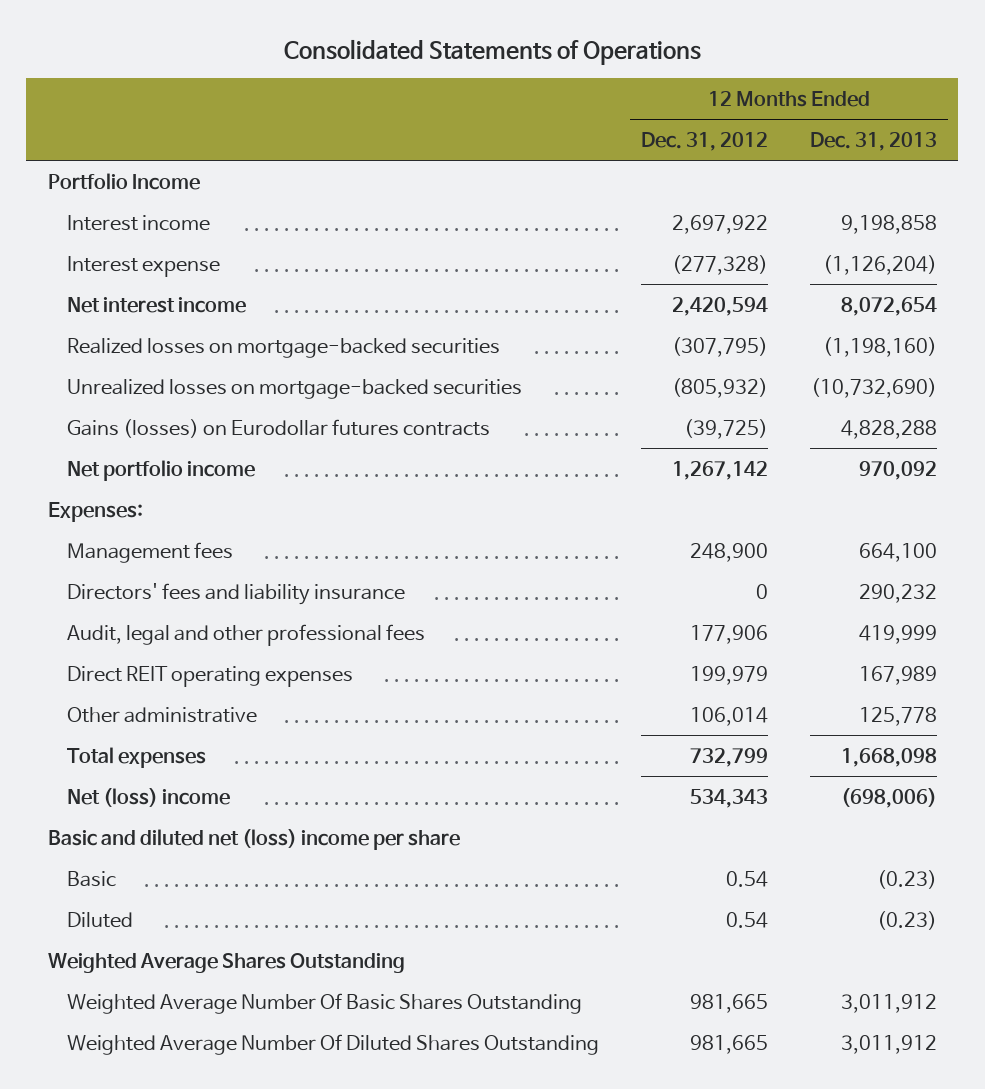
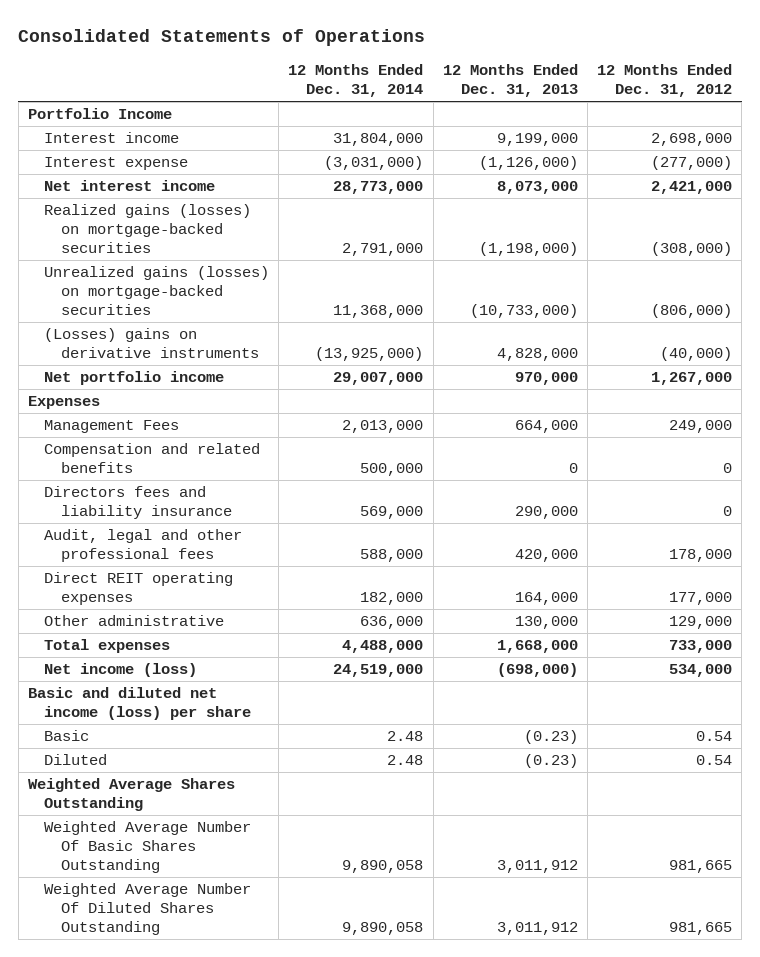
- | 12 Months Ended Dec. 31, 2012 | 12 Months Ended Dec. 31, 2013
+ | 12 Months Ended Dec. 31, 2014 | 12 Months Ended Dec. 31, 2013 | 12 Months Ended Dec. 31, 2012
- Interest income | 2,697,922 | 9,198,858
- Interest expense | (277,328) | (1,126,204)
- Net interest income | 2,420,594 | 8,072,654
- Realized losses on mortgage-backed securities | (307,795) | (1,198,160)
- Unrealized losses on mortgage-backed securities | (805,932) | (10,732,690)
- Gains (losses) on Eurodollar futures contracts | (39,725) | 4,828,288
- Net portfolio income | 1,267,142 | 970,092
- Expenses:
- Management fees | 248,900 | 664,100
- Directors' fees and liability insurance | 0 | 290,232
- Audit, legal and other professional fees | 177,906 | 419,999
- Direct REIT operating expenses | 199,979 | 167,989
- Other administrative | 106,014 | 125,778
- Total expenses | 732,799 | 1,668,098
- Net (loss) income | 534,343 | (698,006)
- Basic and diluted net (loss) income per share
+ Interest income | 31,804,000 | 9,199,000 | 2,698,000
+ Interest expense | (3,031,000) | (1,126,000) | (277,000)
+ Net interest income | 28,773,000 | 8,073,000 | 2,421,000
+ Realized gains (losses) on mortgage-backed securities | 2,791,000 | (1,198,000) | (308,000)
+ Unrealized gains (losses) on mortgage-backed securities | 11,368,000 | (10,733,000) | (806,000)
+ (Losses) gains on derivative instruments | (13,925,000) | 4,828,000 | (40,000)
+ Net portfolio income | 29,007,000 | 970,000 | 1,267,000
+ Expenses
+ Management Fees | 2,013,000 | 664,000 | 249,000
+ Compensation and related benefits | 500,000 | 0 | 0
+ Directors fees and liability insurance | 569,000 | 290,000 | 0
+ Audit, legal and other professional fees | 588,000 | 420,000 | 178,000
+ Direct REIT operating expenses | 182,000 | 164,000 | 177,000
+ Other administrative | 636,000 | 130,000 | 129,000
+ Total expenses | 4,488,000 | 1,668,000 | 733,000
+ Net income (loss) | 24,519,000 | (698,000) | 534,000
+ Basic and diluted net income (loss) per share

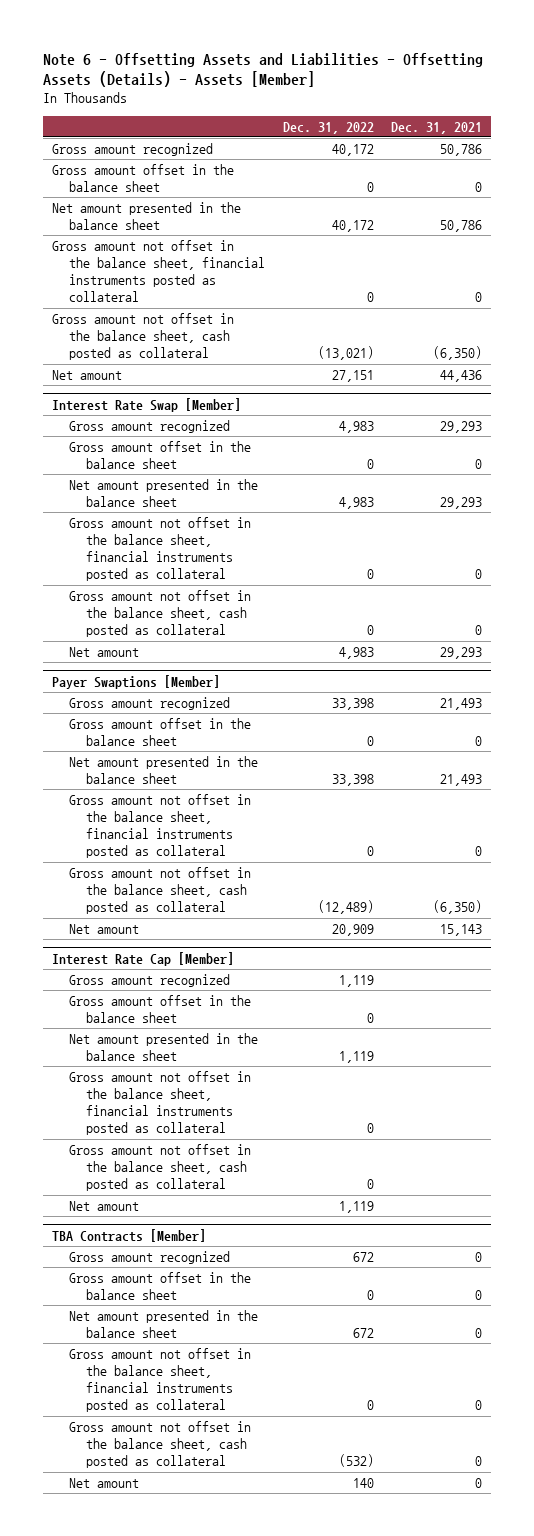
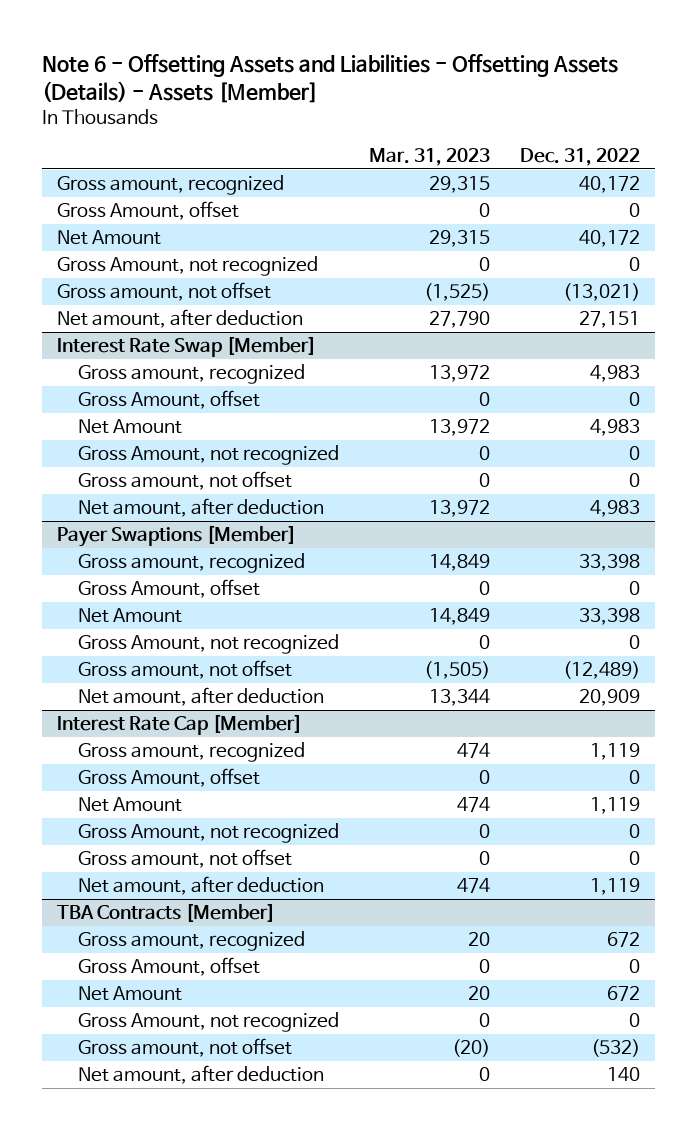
- | Dec. 31, 2022 | Dec. 31, 2021
+ | Mar. 31, 2023 | Dec. 31, 2022
- Gross amount recognized | 40,172 | 50,786
- Gross amount offset in the balance sheet | 0 | 0
- Net amount presented in the balance sheet | 40,172 | 50,786
- Gross amount not offset in the balance sheet, financial instruments posted as collateral | 0 | 0
- Gross amount not offset in the balance sheet, cash posted as collateral | (13,021) | (6,350)
- Net amount | 27,151 | 44,436
+ Gross amount, recognized | 29,315 | 40,172
+ Gross Amount, offset | 0 | 0
+ Net Amount | 29,315 | 40,172
+ Gross Amount, not recognized | 0 | 0
+ Gross amount, not offset | (1,525) | (13,021)
+ Net amount, after deduction | 27,790 | 27,151
@ Interest Rate Swap [Member]
- Gross amount recognized | 4,983 | 29,293
- Gross amount offset in the balance sheet | 0 | 0
- Net amount presented in the balance sheet | 4,983 | 29,293
- Gross amount not offset in the balance sheet, financial instruments posted as collateral | 0 | 0
- Gross amount not offset in the balance sheet, cash posted as collateral | 0 | 0
- Net amount | 4,983 | 29,293
+ Gross amount, recognized | 13,972 | 4,983
+ Gross Amount, offset | 0 | 0
+ Net Amount | 13,972 | 4,983
+ Gross Amount, not recognized | 0 | 0
+ Gross amount, not offset | 0 | 0
+ Net amount, after deduction | 13,972 | 4,983
@ Payer Swaptions [Member]
- Gross amount recognized | 33,398 | 21,493
- Gross amount offset in the balance sheet | 0 | 0
- Net amount presented in the balance sheet | 33,398 | 21,493
- Gross amount not offset in the balance sheet, financial instruments posted as collateral | 0 | 0
- Gross amount not offset in the balance sheet, cash posted as collateral | (12,489) | (6,350)
- Net amount | 20,909 | 15,143
+ Gross amount, recognized | 14,849 | 33,398
+ Gross Amount, offset | 0 | 0
+ Net Amount | 14,849 | 33,398
+ Gross Amount, not recognized | 0 | 0
+ Gross amount, not offset | (1,505) | (12,489)
+ Net amount, after deduction | 13,344 | 20,909
@ Interest Rate Cap [Member]
- Gross amount recognized | 1,119 |
- Gross amount offset in the balance sheet | 0 |
- Net amount presented in the balance sheet | 1,119 |
- Gross amount not offset in the balance sheet, financial instruments posted as collateral | 0 |
- Gross amount not offset in the balance sheet, cash posted as collateral | 0 |
- Net amount | 1,119 |
+ Gross amount, recognized | 474 | 1,119
+ Gross Amount, offset | 0 | 0
+ Net Amount | 474 | 1,119
+ Gross Amount, not recognized | 0 | 0
+ Gross amount, not offset | 0 | 0
+ Net amount, after deduction | 474 | 1,119
@ TBA Contracts [Member]
- Gross amount recognized | 672 | 0
- Gross amount offset in the balance sheet | 0 | 0
- Net amount presented in the balance sheet | 672 | 0
- Gross amount not offset in the balance sheet, financial instruments posted as collateral | 0 | 0
- Gross amount not offset in the balance sheet, cash posted as collateral | (532) | 0
- Net amount | 140 | 0
+ Gross amount, recognized | 20 | 672
+ Gross Amount, offset | 0 | 0
+ Net Amount | 20 | 672
+ Gross Amount, not recognized | 0 | 0
+ Gross amount, not offset | (20) | (532)
+ Net amount, after deduction | 0 | 140

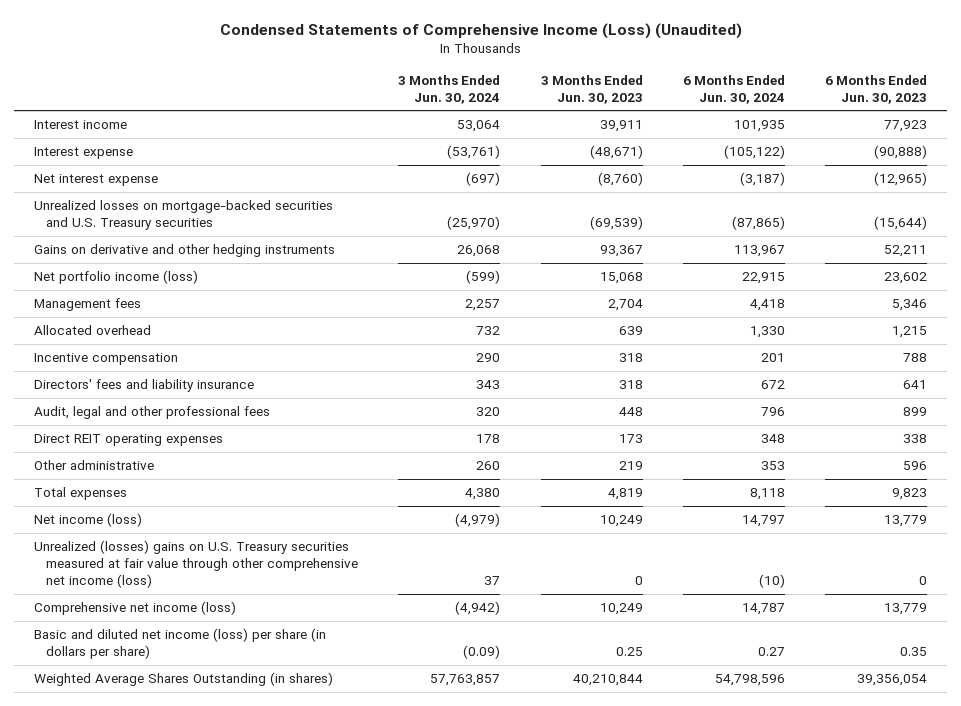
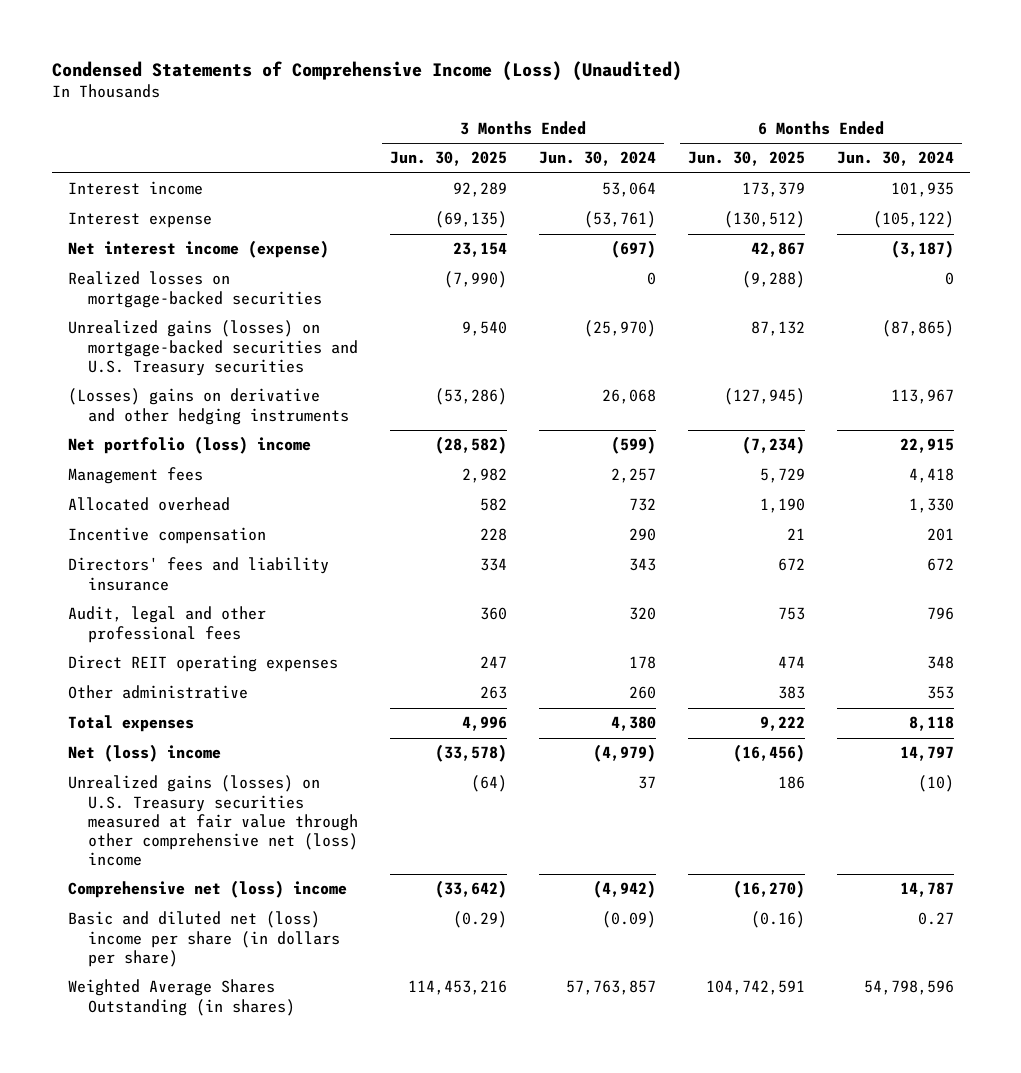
- | 3 Months Ended Jun. 30, 2024 | 3 Months Ended Jun. 30, 2023 | 6 Months Ended Jun. 30, 2024 | 6 Months Ended Jun. 30, 2023
+ | 3 Months Ended Jun. 30, 2025 | 3 Months Ended Jun. 30, 2024 | 6 Months Ended Jun. 30, 2025 | 6 Months Ended Jun. 30, 2024
- Net interest expense | (697) | (8,760) | (3,187) | (12,965)
- Unrealized losses on mortgage-backed securities and U.S. Treasury securities | (25,970) | (69,539) | (87,865) | (15,644)
- Gains on derivative and other hedging instruments | 26,068 | 93,367 | 113,967 | 52,211
- Net portfolio income (loss) | (599) | 15,068 | 22,915 | 23,602
+ Net interest income (expense) | 23,154 | (697) | 42,867 | (3,187)
+ Realized losses on mortgage-backed securities | (7,990) | 0 | (9,288) | 0
+ Unrealized gains (losses) on mortgage-backed securities and U.S. Treasury securities | 9,540 | (25,970) | 87,132 | (87,865)
+ (Losses) gains on derivative and other hedging instruments | (53,286) | 26,068 | (127,945) | 113,967
+ Net portfolio (loss) income | (28,582) | (599) | (7,234) | 22,915
- Net income (loss) | (4,979) | 10,249 | 14,797 | 13,779
- Unrealized (losses) gains on U.S. Treasury securities measured at fair value through other comprehensive net income (loss) | 37 | 0 | (10) | 0
- Comprehensive net income (loss) | (4,942) | 10,249 | 14,787 | 13,779
- Basic and diluted net income (loss) per share (in dollars per share) | (0.09) | 0.25 | 0.27 | 0.35
+ Net (loss) income | (33,578) | (4,979) | (16,456) | 14,797
+ Unrealized gains (losses) on U.S. Treasury securities measured at fair value through other comprehensive net (loss) income | (64) | 37 | 186 | (10)
+ Comprehensive net (loss) income | (33,642) | (4,942) | (16,270) | 14,787
+ Basic and diluted net (loss) income per share (in dollars per share) | (0.29) | (0.09) | (0.16) | 0.27

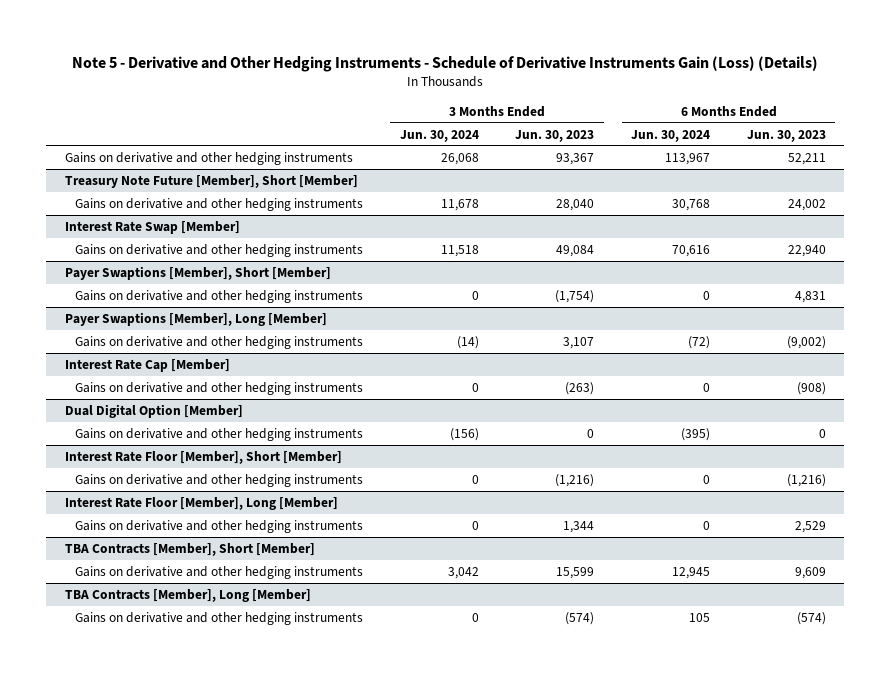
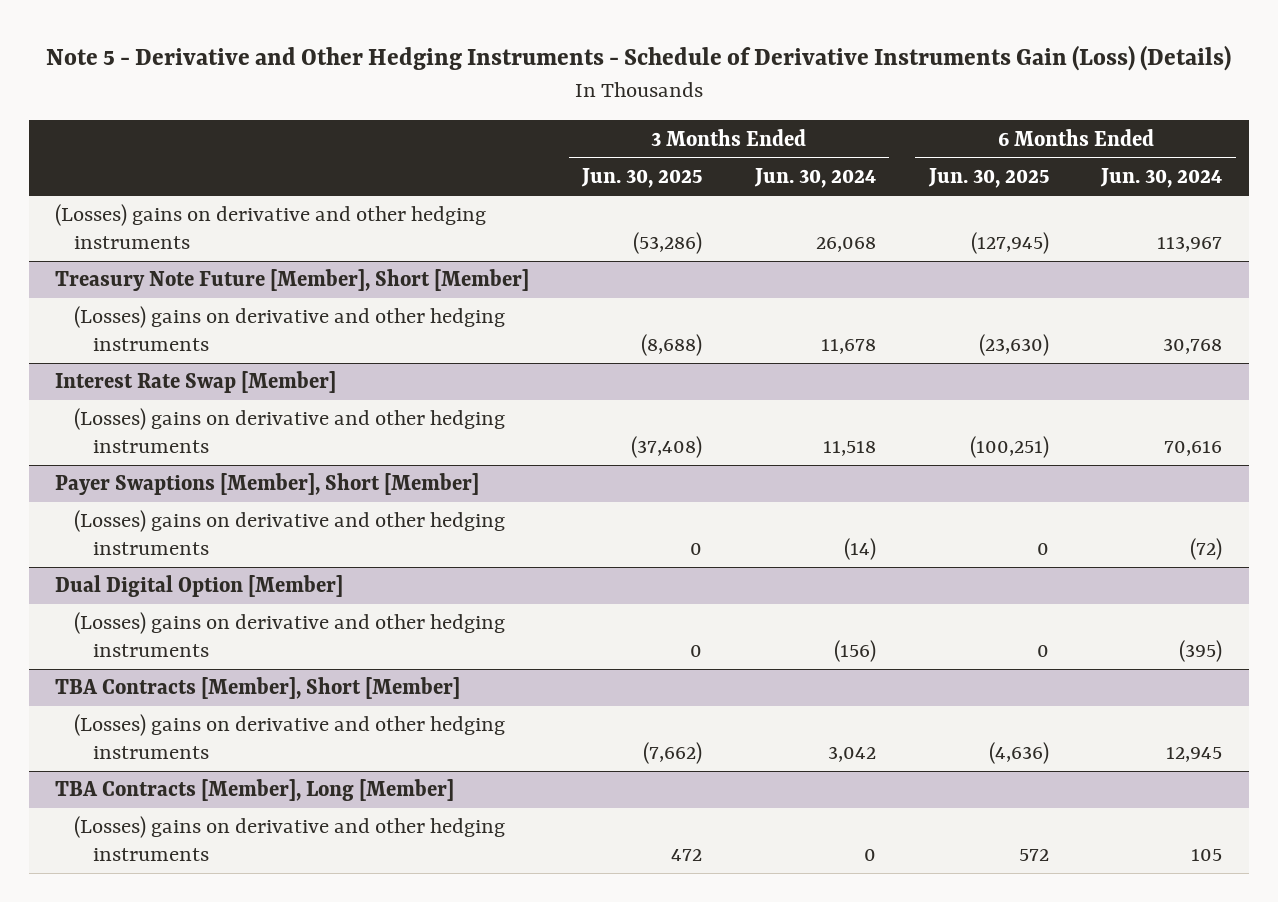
- | 3 Months Ended Jun. 30, 2024 | 3 Months Ended Jun. 30, 2023 | 6 Months Ended Jun. 30, 2024 | 6 Months Ended Jun. 30, 2023
+ | 3 Months Ended Jun. 30, 2025 | 3 Months Ended Jun. 30, 2024 | 6 Months Ended Jun. 30, 2025 | 6 Months Ended Jun. 30, 2024
- Gains on derivative and other hedging instruments | 26,068 | 93,367 | 113,967 | 52,211
+ (Losses) gains on derivative and other hedging instruments | (53,286) | 26,068 | (127,945) | 113,967
@ Treasury Note Future [Member], Short [Member]
- Gains on derivative and other hedging instruments | 11,678 | 28,040 | 30,768 | 24,002
+ (Losses) gains on derivative and other hedging instruments | (8,688) | 11,678 | (23,630) | 30,768
@ Interest Rate Swap [Member]
- Gains on derivative and other hedging instruments | 11,518 | 49,084 | 70,616 | 22,940
+ (Losses) gains on derivative and other hedging instruments | (37,408) | 11,518 | (100,251) | 70,616
@ Payer Swaptions [Member], Short [Member]
- Gains on derivative and other hedging instruments | 0 | (1,754) | 0 | 4,831
- Payer Swaptions [Member], Long [Member]
- Gains on derivative and other hedging instruments | (14) | 3,107 | (72) | (9,002)
- Interest Rate Cap [Member]
- Gains on derivative and other hedging instruments | 0 | (263) | 0 | (908)
@ Payer Swaptions [Member], Short [Member]
+ (Losses) gains on derivative and other hedging instruments | 0 | (14) | 0 | (72)
@ Dual Digital Option [Member]
- Gains on derivative and other hedging instruments | (156) | 0 | (395) | 0
- Interest Rate Floor [Member], Short [Member]
- Gains on derivative and other hedging instruments | 0 | (1,216) | 0 | (1,216)
- Interest Rate Floor [Member], Long [Member]
- Gains on derivative and other hedging instruments | 0 | 1,344 | 0 | 2,529
@ Dual Digital Option [Member]
+ (Losses) gains on derivative and other hedging instruments | 0 | (156) | 0 | (395)
@ TBA Contracts [Member], Short [Member]
- Gains on derivative and other hedging instruments | 3,042 | 15,599 | 12,945 | 9,609
+ (Losses) gains on derivative and other hedging instruments | (7,662) | 3,042 | (4,636) | 12,945
@ TBA Contracts [Member], Long [Member]
- Gains on derivative and other hedging instruments | 0 | (574) | 105 | (574)
+ (Losses) gains on derivative and other hedging instruments | 472 | 0 | 572 | 105

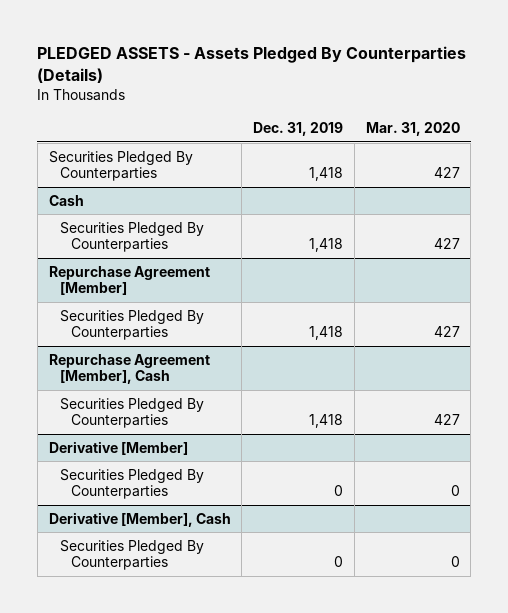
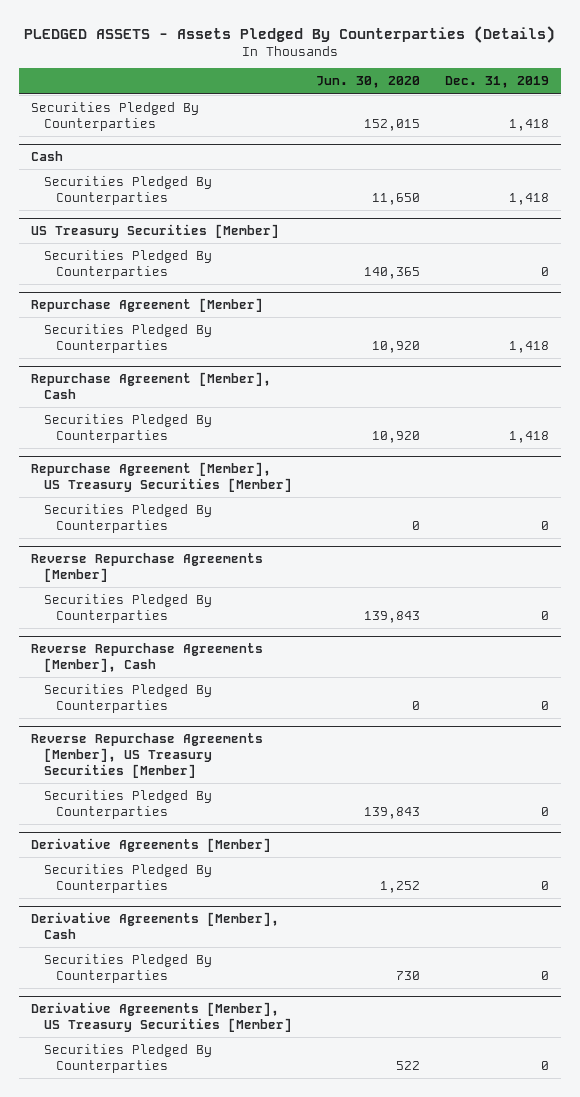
- | Dec. 31, 2019 | Mar. 31, 2020
+ | Jun. 30, 2020 | Dec. 31, 2019
+ US Treasury Securities [Member]
+ Securities Pledged By Counterparties | 140,365 | 0
- Derivative [Member]
+ Repurchase Agreement [Member], US Treasury Securities [Member]
- Derivative [Member], Cash
+ Reverse Repurchase Agreements [Member]
+ Reverse Repurchase Agreements [Member], Cash
+ Securities Pledged By Counterparties | 0 | 0
+ Reverse Repurchase Agreements [Member], US Treasury Securities [Member]
+ Securities Pledged By Counterparties | 139,843 | 0
+ Derivative Agreements [Member]
+ Securities Pledged By Counterparties | 1,252 | 0
+ Derivative Agreements [Member], Cash
+ Securities Pledged By Counterparties | 730 | 0
+ Derivative Agreements [Member], US Treasury Securities [Member]
+ Securities Pledged By Counterparties | 522 | 0

